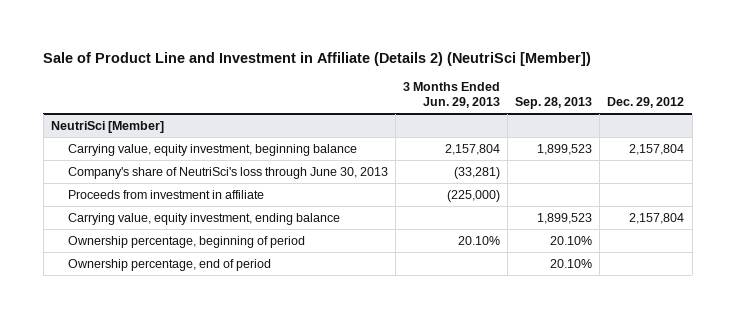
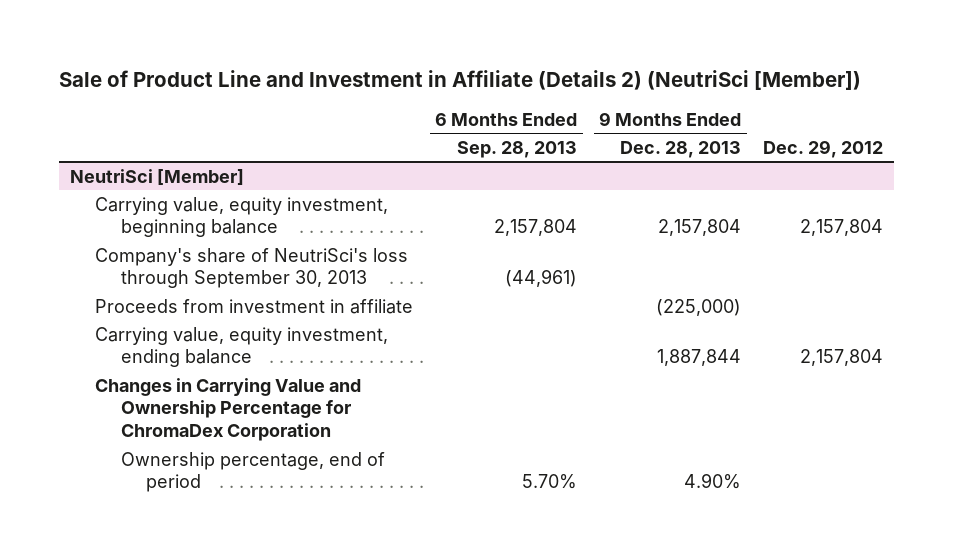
- | 3 Months Ended Jun. 29, 2013 | Sep. 28, 2013 | Dec. 29, 2012
+ | 6 Months Ended Sep. 28, 2013 | 9 Months Ended Dec. 28, 2013 | Dec. 29, 2012
@ NeutriSci [Member]
- Company's share of NeutriSci's loss through June 30, 2013 | (33,281) | |
+ Company's share of NeutriSci's loss through September 30, 2013 | (44,961) | |
- Ownership percentage, beginning of period | 20.10% | 20.10% |
+ Changes in Carrying Value and Ownership Percentage for ChromaDex Corporation

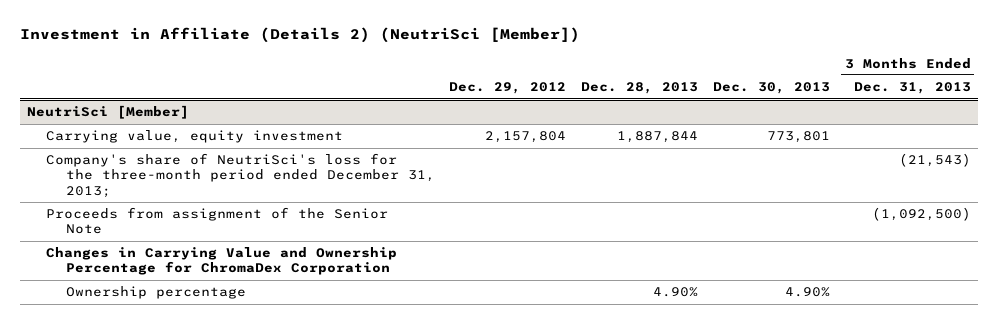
- Sale of Product Line and Investment in Affiliate (Details 2) (NeutriSci [Member])
+ Investment in Affiliate (Details 2) (NeutriSci [Member])
- | 6 Months Ended Sep. 28, 2013 | 9 Months Ended Dec. 28, 2013 | Dec. 29, 2012
+ | Dec. 29, 2012 | Dec. 28, 2013 | Dec. 30, 2013 | 3 Months Ended Dec. 31, 2013
@ NeutriSci [Member]
- Carrying value, equity investment, beginning balance | 2,157,804 | 2,157,804 | 2,157,804
- Company's share of NeutriSci's loss through September 30, 2013 | (44,961) | |
- Proceeds from investment in affiliate | | (225,000) |
- Carrying value, equity investment, ending balance | | 1,887,844 | 2,157,804
+ Carrying value, equity investment | 2,157,804 | 1,887,844 | 773,801 |
+ Company's share of NeutriSci's loss for the three-month period ended December 31, 2013; | | | | (21,543)
+ Proceeds from assignment of the Senior Note | | | | (1,092,500)
- Ownership percentage, end of period | 5.70% | 4.90% |
+ Ownership percentage | | 4.90% | 4.90% |

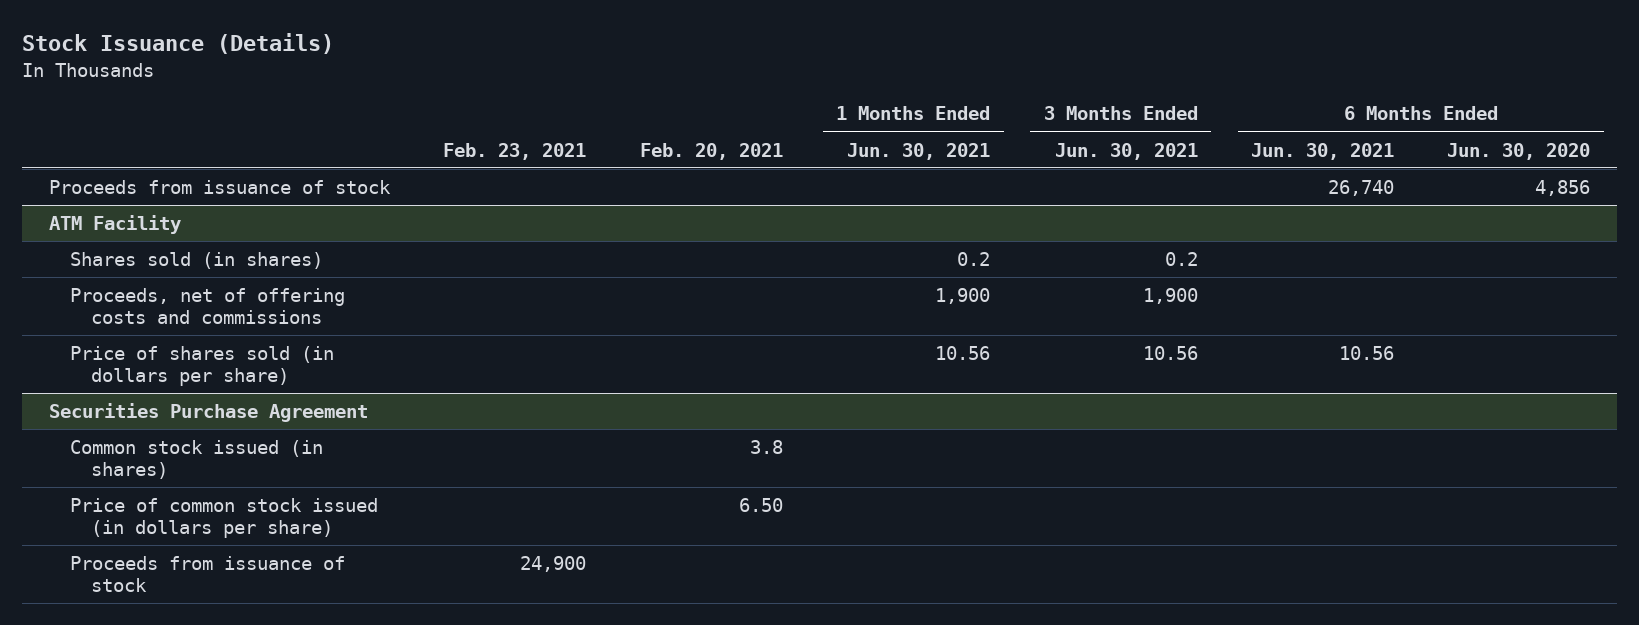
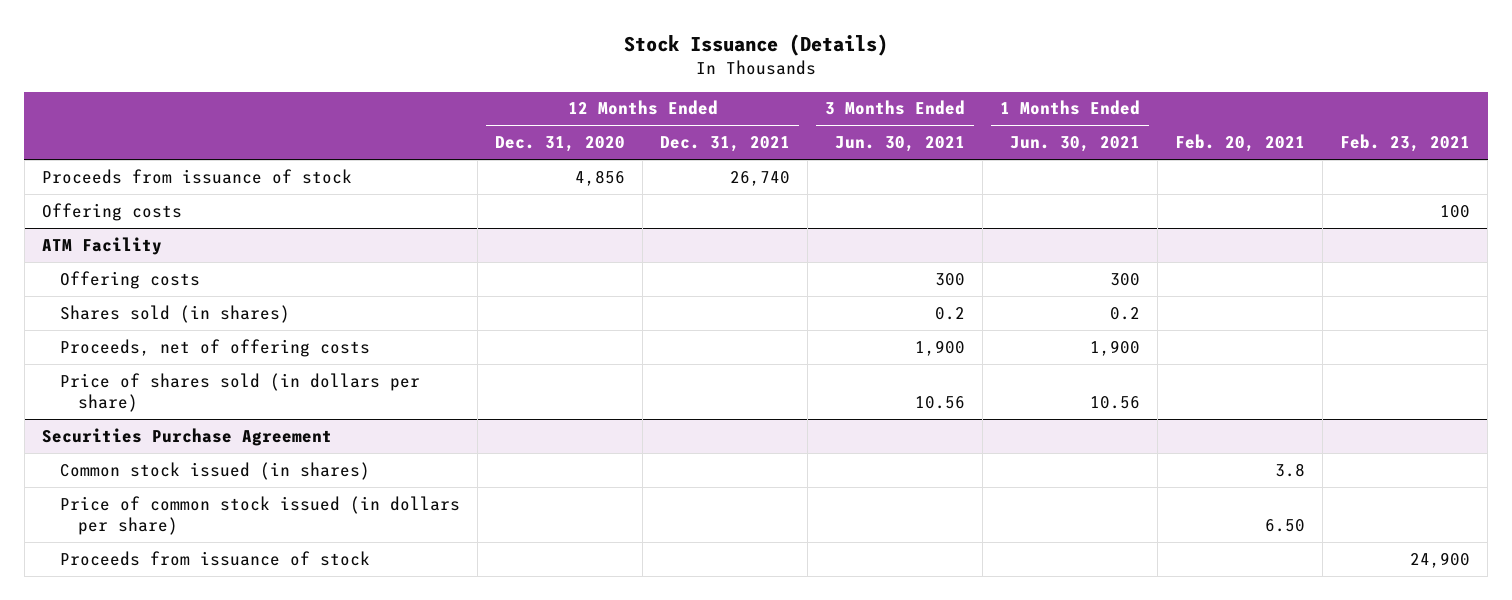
- | Feb. 23, 2021 | Feb. 20, 2021 | 1 Months Ended Jun. 30, 2021 | 3 Months Ended Jun. 30, 2021 | 6 Months Ended Jun. 30, 2021 | 6 Months Ended Jun. 30, 2020
+ | 12 Months Ended Dec. 31, 2020 | 12 Months Ended Dec. 31, 2021 | 3 Months Ended Jun. 30, 2021 | 1 Months Ended Jun. 30, 2021 | Feb. 20, 2021 | Feb. 23, 2021
+ Offering costs | | | | | | 100
@ ATM Facility
+ Offering costs | | | 300 | 300 | |
- Proceeds, net of offering costs and commissions | | | 1,900 | 1,900 | |
+ Proceeds, net of offering costs | | | 1,900 | 1,900 | |

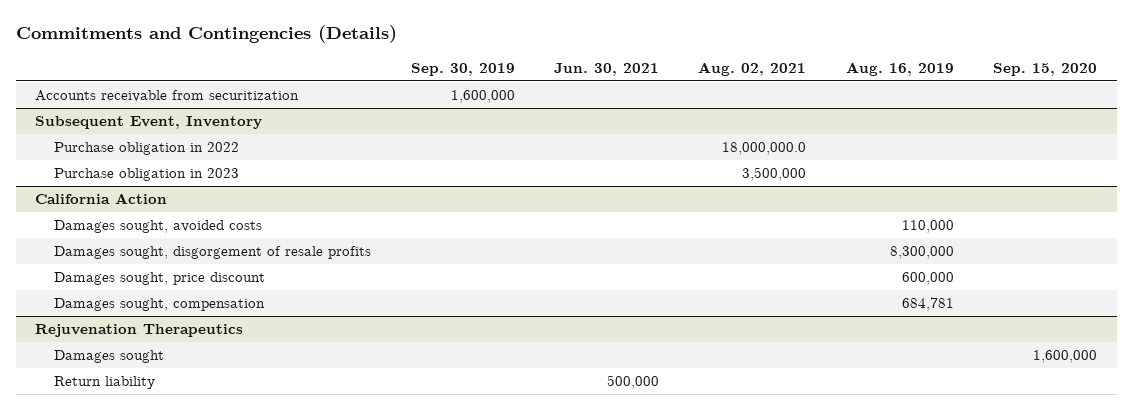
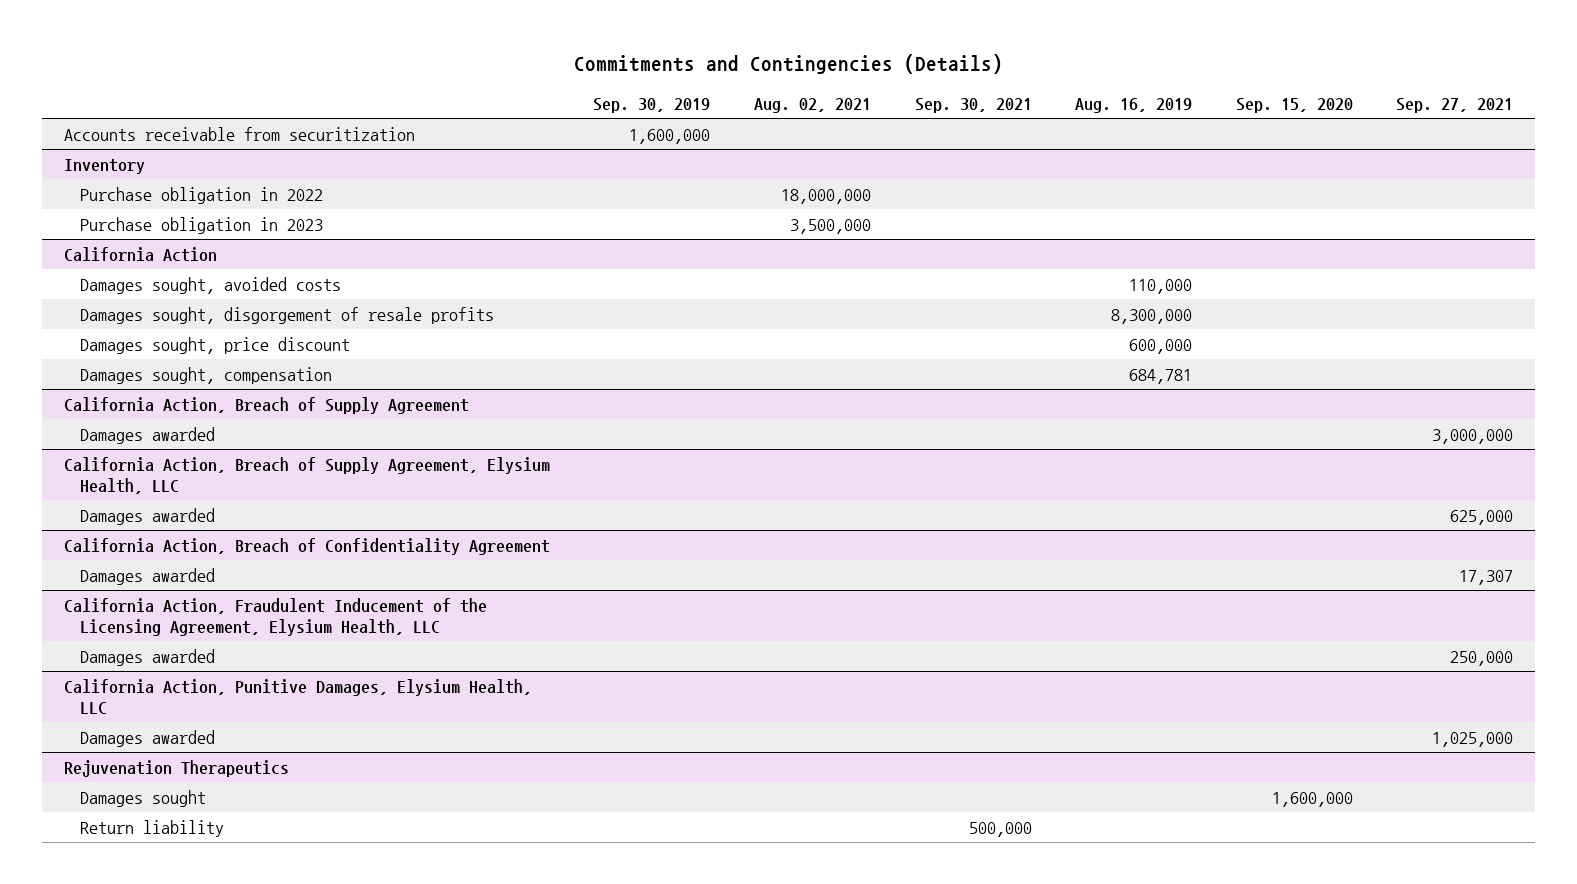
- | Sep. 30, 2019 | Jun. 30, 2021 | Aug. 02, 2021 | Aug. 16, 2019 | Sep. 15, 2020
+ | Sep. 30, 2019 | Aug. 02, 2021 | Sep. 30, 2021 | Aug. 16, 2019 | Sep. 15, 2020 | Sep. 27, 2021
- Subsequent Event, Inventory
- Purchase obligation in 2022 | | | 18,000,000.0 | |
+ Inventory
+ Purchase obligation in 2022 | | 18,000,000 | | | |
+ California Action, Breach of Supply Agreement
+ Damages awarded | | | | | | 3,000,000
+ California Action, Breach of Supply Agreement, Elysium Health, LLC
+ Damages awarded | | | | | | 625,000
+ California Action, Breach of Confidentiality Agreement
+ Damages awarded | | | | | | 17,307
+ California Action, Fraudulent Inducement of the Licensing Agreement, Elysium Health, LLC
+ Damages awarded | | | | | | 250,000
+ California Action, Punitive Damages, Elysium Health, LLC
+ Damages awarded | | | | | | 1,025,000

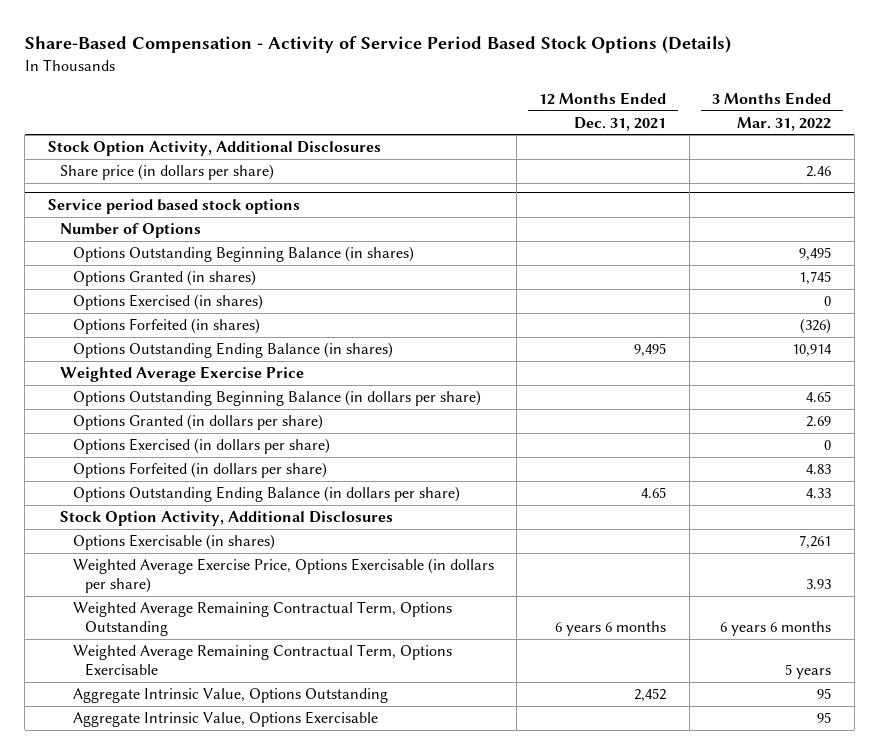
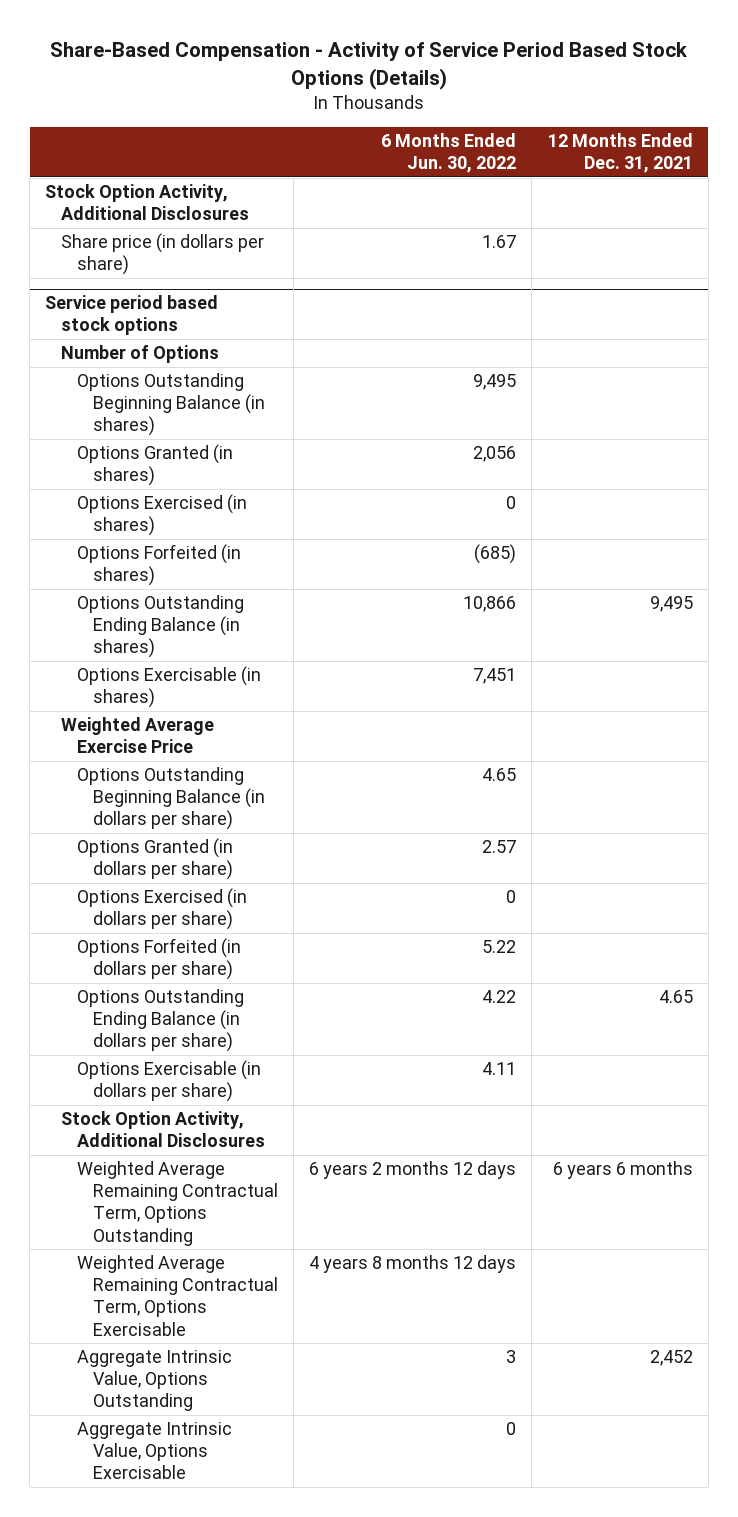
- | 12 Months Ended Dec. 31, 2021 | 3 Months Ended Mar. 31, 2022
+ | 6 Months Ended Jun. 30, 2022 | 12 Months Ended Dec. 31, 2021
@ Service period based stock options
moved up: Options Exercisable (in shares) | 7,451 |
+ Options Exercisable (in dollars per share) | 4.11 |
- Weighted Average Exercise Price, Options Exercisable (in dollars per share) | | 3.93

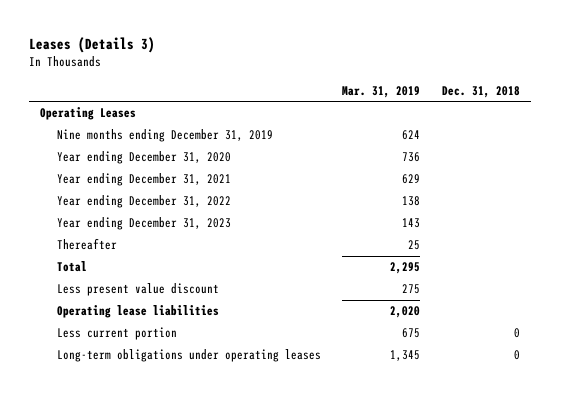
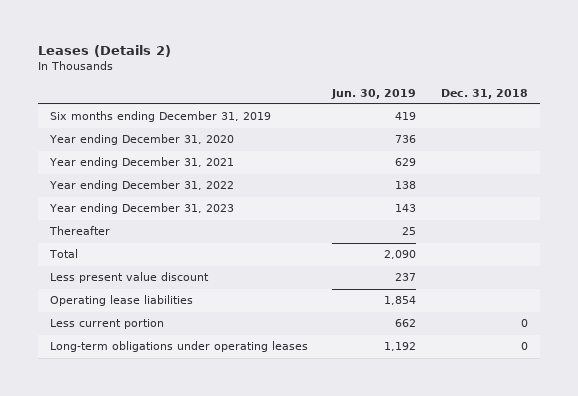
- Leases (Details 3)
+ Leases (Details 2)
- | Mar. 31, 2019 | Dec. 31, 2018
+ | Jun. 30, 2019 | Dec. 31, 2018
- Operating Leases
- Nine months ending December 31, 2019 | 624 |
+ Six months ending December 31, 2019 | 419 |

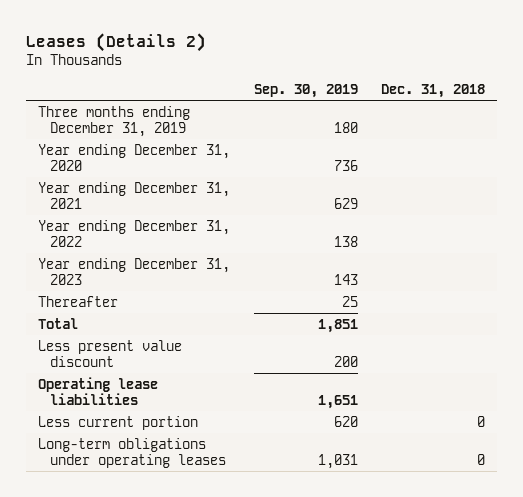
- | Jun. 30, 2019 | Dec. 31, 2018
+ | Sep. 30, 2019 | Dec. 31, 2018
- Six months ending December 31, 2019 | 419 |
+ Three months ending December 31, 2019 | 180 |

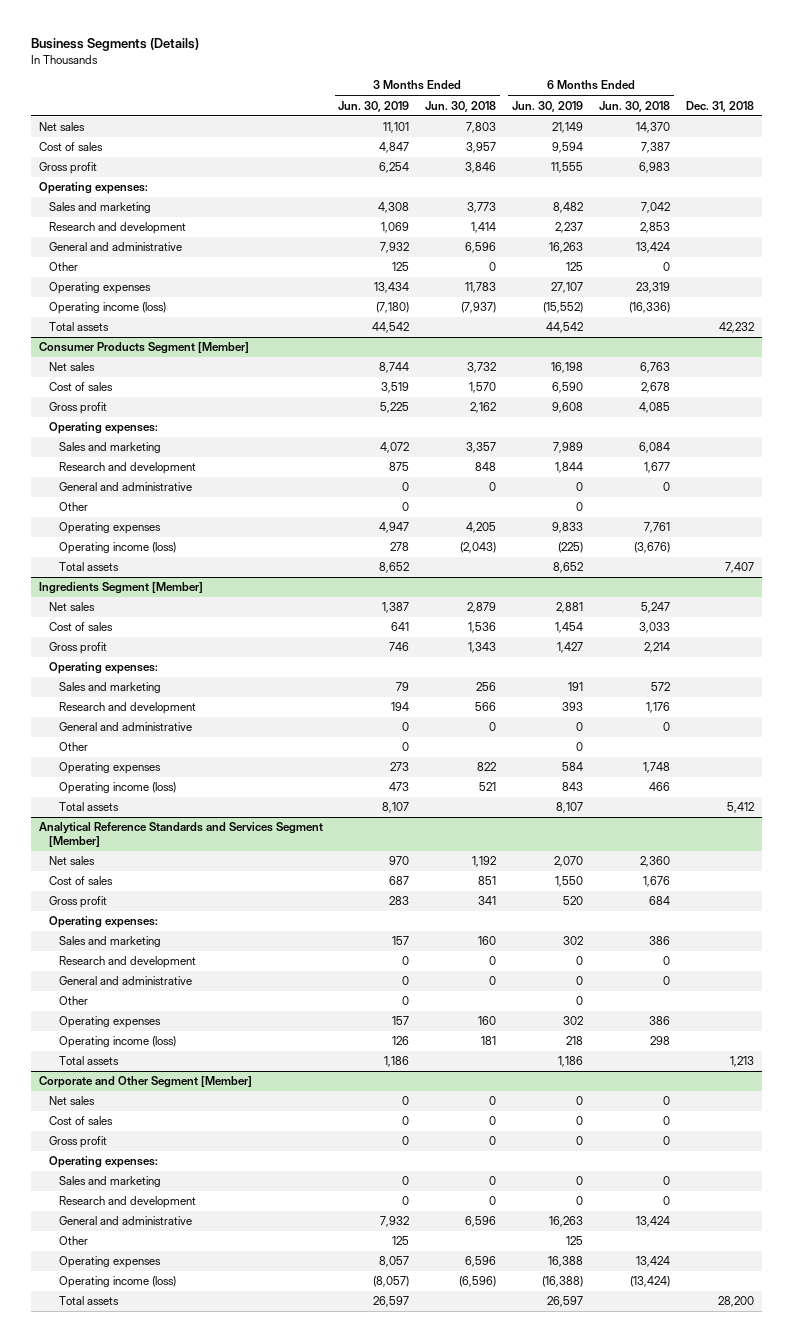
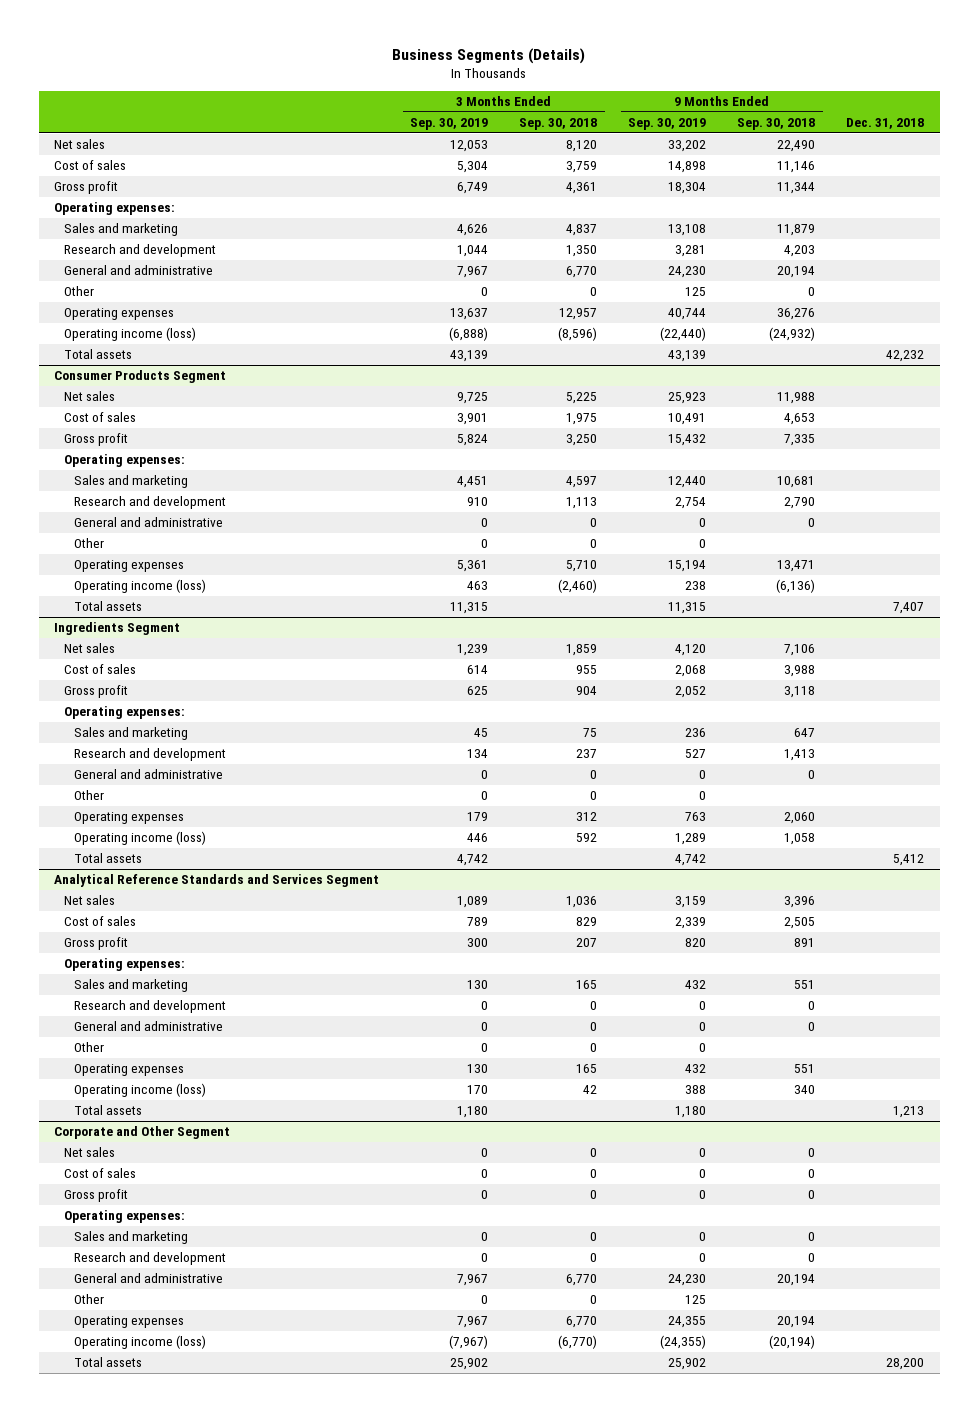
- | 3 Months Ended Jun. 30, 2019 | 3 Months Ended Jun. 30, 2018 | 6 Months Ended Jun. 30, 2019 | 6 Months Ended Jun. 30, 2018 | Dec. 31, 2018
+ | 3 Months Ended Sep. 30, 2019 | 3 Months Ended Sep. 30, 2018 | 9 Months Ended Sep. 30, 2019 | 9 Months Ended Sep. 30, 2018 | Dec. 31, 2018
- Consumer Products Segment [Member]
+ Consumer Products Segment
- Ingredients Segment [Member]
+ Ingredients Segment
- Analytical Reference Standards and Services Segment [Member]
+ Analytical Reference Standards and Services Segment
- Corporate and Other Segment [Member]
+ Corporate and Other Segment

